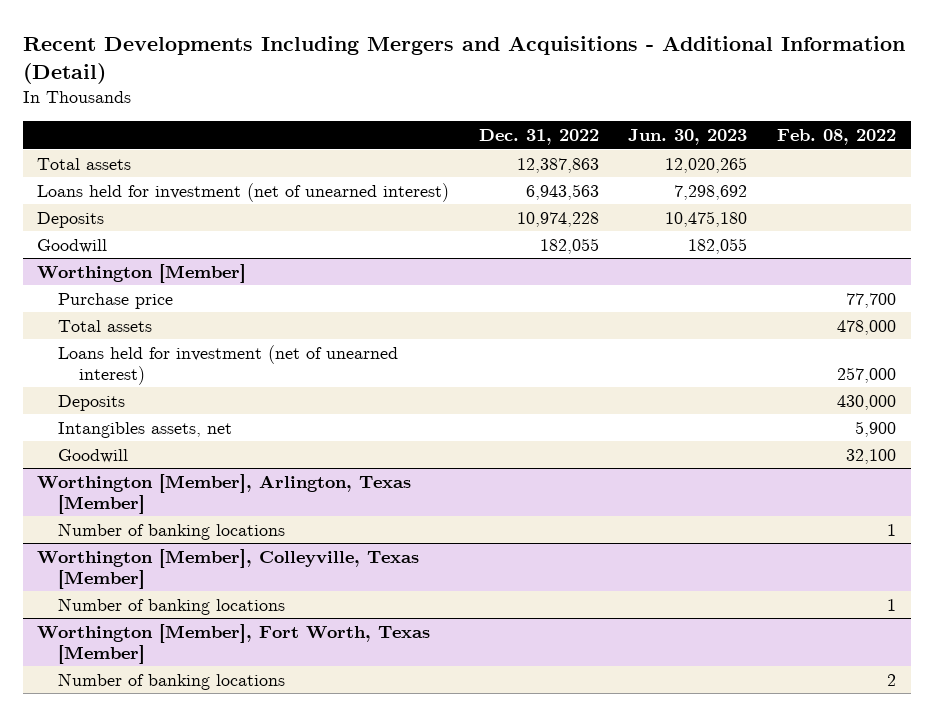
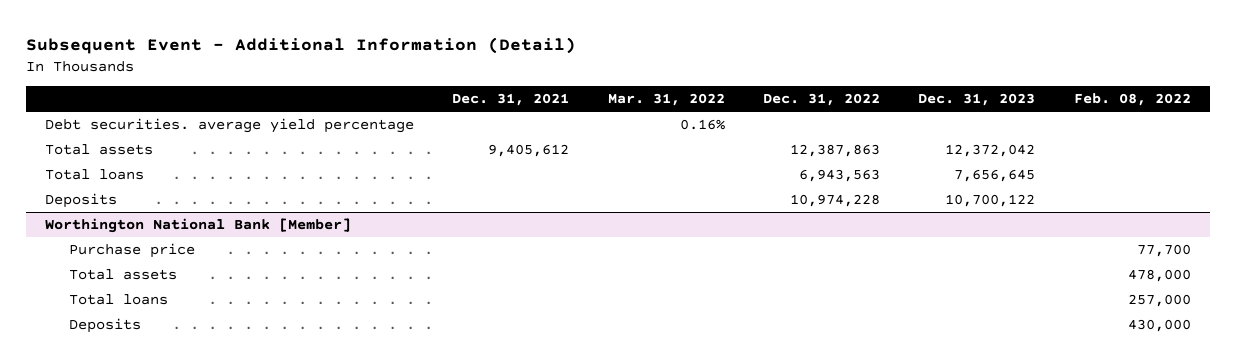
- Recent Developments Including Mergers and Acquisitions - Additional Information (Detail)
+ Subsequent Event - Additional Information (Detail)
- | Dec. 31, 2022 | Jun. 30, 2023 | Feb. 08, 2022
+ | Dec. 31, 2021 | Mar. 31, 2022 | Dec. 31, 2022 | Dec. 31, 2023 | Feb. 08, 2022
+ Debt securities. average yield percentage | | 0.16% | | |
- Loans held for investment (net of unearned interest) | 6,943,563 | 7,298,692 |
+ Total loans | | | 6,943,563 | 7,656,645 |
- Goodwill | 182,055 | 182,055 |
- Worthington [Member]
+ Worthington National Bank [Member]
- Loans held for investment (net of unearned interest) | | | 257,000
+ Total loans | | | | | 257,000
- Intangibles assets, net | | | 5,900
- Goodwill | | | 32,100
- Worthington [Member], Arlington, Texas [Member]
- Number of banking locations | | | 1
- Worthington [Member], Colleyville, Texas [Member]
- Number of banking locations | | | 1
- Worthington [Member], Fort Worth, Texas [Member]
- Number of banking locations | | | 2

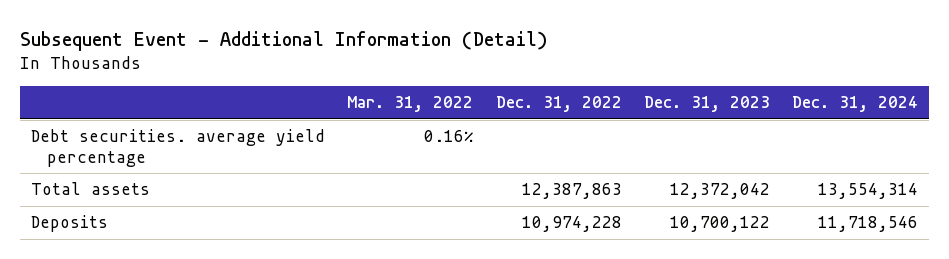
- | Dec. 31, 2021 | Mar. 31, 2022 | Dec. 31, 2022 | Dec. 31, 2023 | Feb. 08, 2022
+ | Mar. 31, 2022 | Dec. 31, 2022 | Dec. 31, 2023 | Dec. 31, 2024
- Total loans | | | 6,943,563 | 7,656,645 |
- Worthington National Bank [Member]
- Purchase price | | | | | 77,700
- Total assets | | | | | 478,000
- Total loans | | | | | 257,000
- Deposits | | | | | 430,000

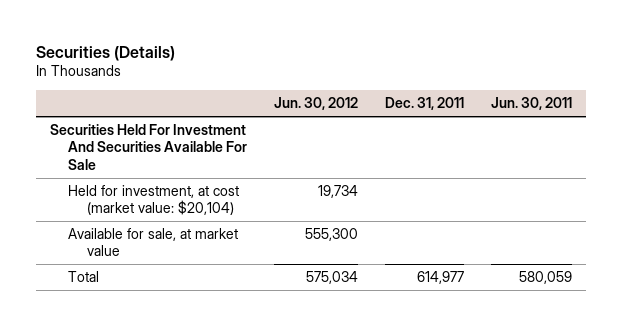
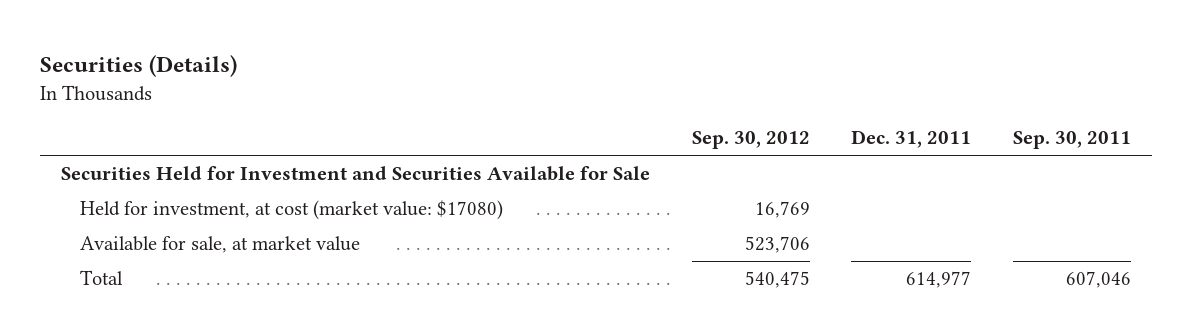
- | Jun. 30, 2012 | Dec. 31, 2011 | Jun. 30, 2011
+ | Sep. 30, 2012 | Dec. 31, 2011 | Sep. 30, 2011
- Securities Held For Investment And Securities Available For Sale
- Held for investment, at cost (market value: $20,104) | 19,734 | |
+ Securities Held for Investment and Securities Available for Sale
+ Held for investment, at cost (market value: $17080) | 16,769 | |

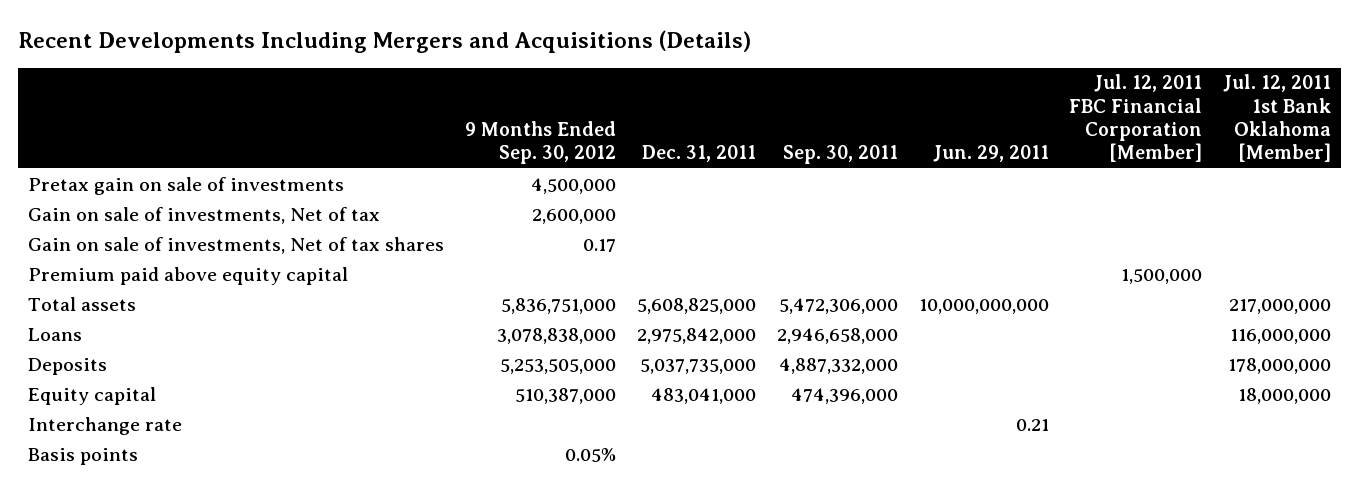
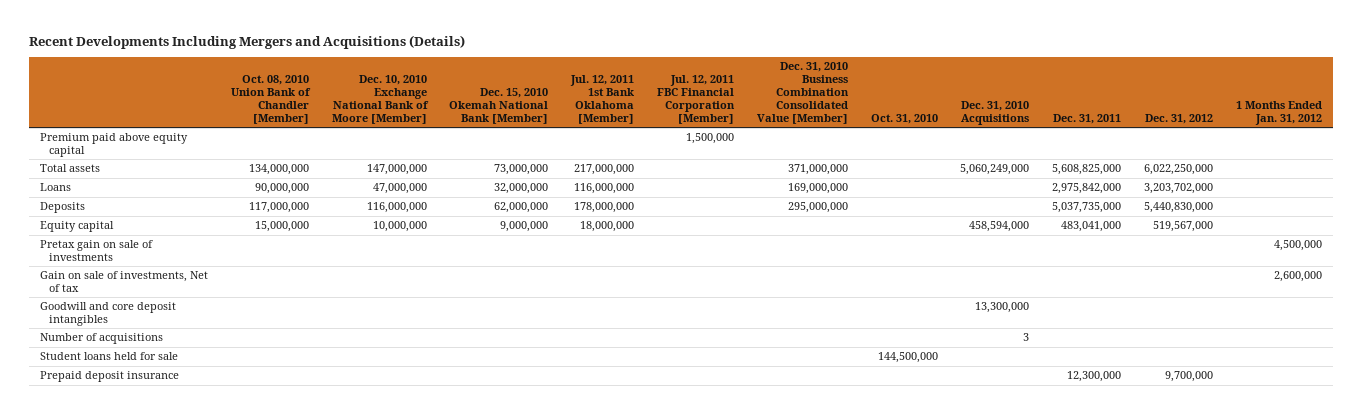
- | 9 Months Ended Sep. 30, 2012 | Dec. 31, 2011 | Sep. 30, 2011 | Jun. 29, 2011 | Jul. 12, 2011 FBC Financial Corporation [Member] | Jul. 12, 2011 1st Bank Oklahoma [Member]
+ | Oct. 08, 2010 Union Bank of Chandler [Member] | Dec. 10, 2010 Exchange National Bank of Moore [Member] | Dec. 15, 2010 Okemah National Bank [Member] | Jul. 12, 2011 1st Bank Oklahoma [Member] | Jul. 12, 2011 FBC Financial Corporation [Member] | Dec. 31, 2010 Business Combination Consolidated Value [Member] | Oct. 31, 2010 | Dec. 31, 2010 Acquisitions | Dec. 31, 2011 | Dec. 31, 2012 | 1 Months Ended Jan. 31, 2012
- Gain on sale of investments, Net of tax shares | 0.17 | | | | |
- Interchange rate | | | | 0.21 | |
- Basis points | 0.05% | | | | |
moved down: Pretax gain on sale of investments | | | | | | | | | | | 4,500,000
moved down: Gain on sale of investments, Net of tax | | | | | | | | | | | 2,600,000
+ Goodwill and core deposit intangibles | | | | | | | | 13,300,000 | | |
+ Number of acquisitions | | | | | | | | 3 | | |
+ Student loans held for sale | | | | | | | 144,500,000 | | | |
+ Prepaid deposit insurance | | | | | | | | | 12,300,000 | 9,700,000 |

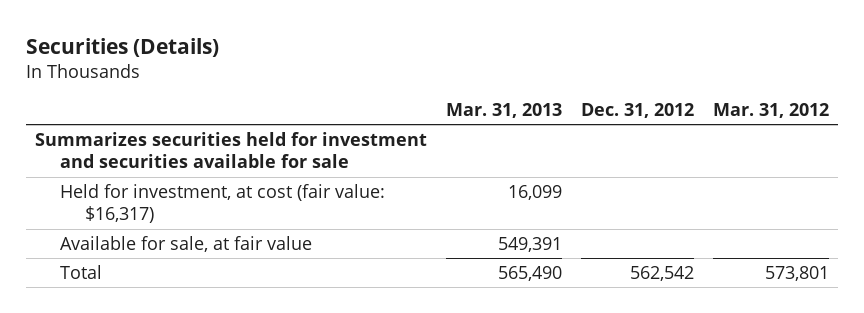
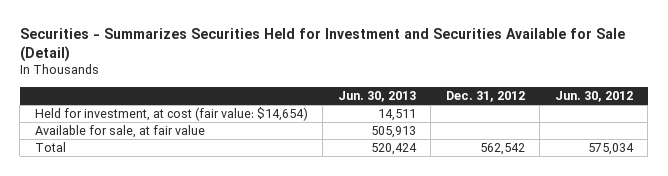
- Securities (Details)
+ Securities - Summarizes Securities Held for Investment and Securities Available for Sale (Detail)
- | Mar. 31, 2013 | Dec. 31, 2012 | Mar. 31, 2012
+ | Jun. 30, 2013 | Dec. 31, 2012 | Jun. 30, 2012
- Summarizes securities held for investment and securities available for sale
- Held for investment, at cost (fair value: $16,317) | 16,099 | |
+ Held for investment, at cost (fair value: $14,654) | 14,511 | |

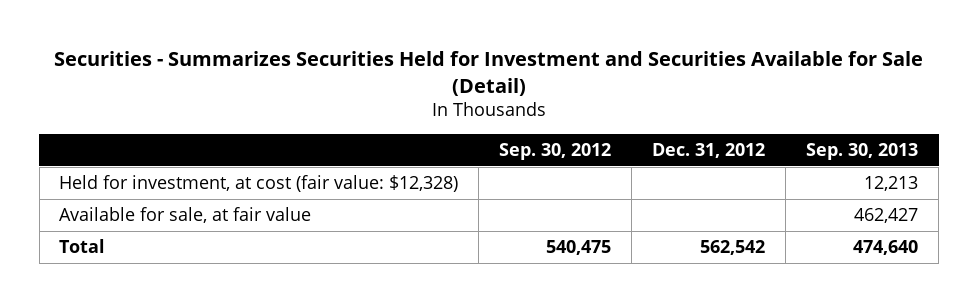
- | Jun. 30, 2013 | Dec. 31, 2012 | Jun. 30, 2012
+ | Sep. 30, 2012 | Dec. 31, 2012 | Sep. 30, 2013
- Held for investment, at cost (fair value: $14,654) | 14,511 | |
+ Held for investment, at cost (fair value: $12,328) | | | 12,213

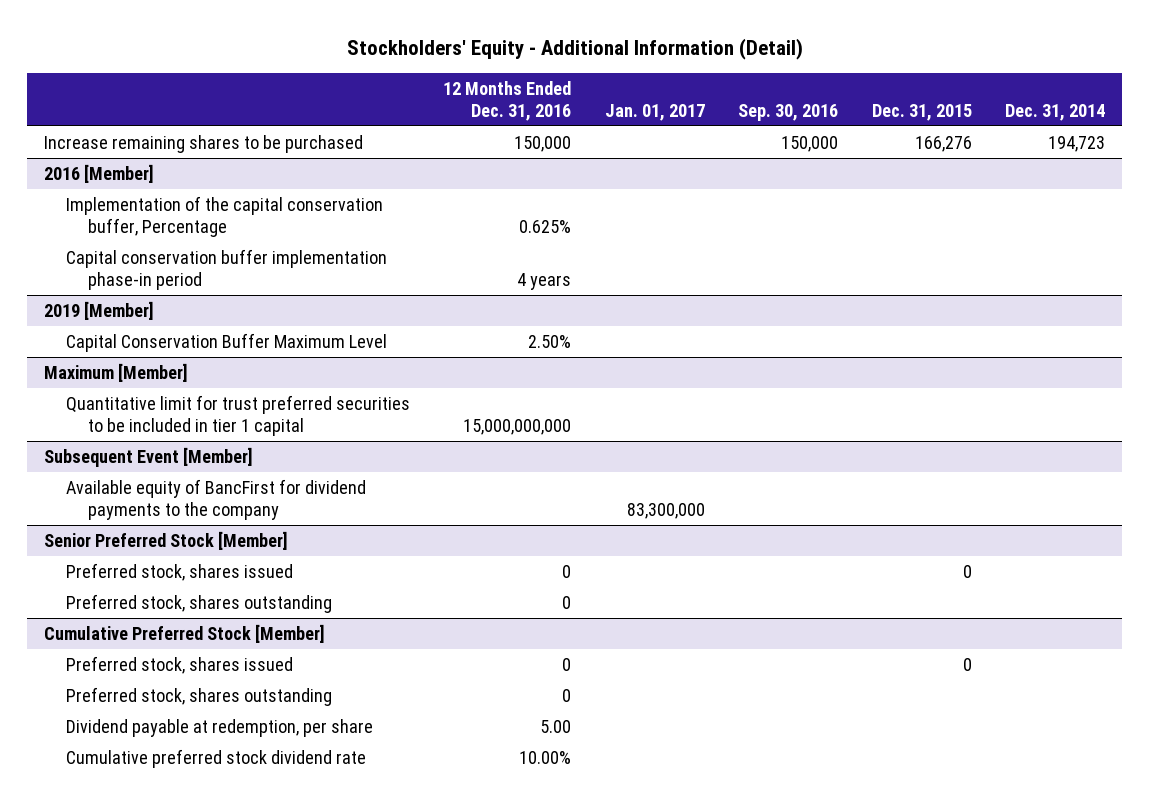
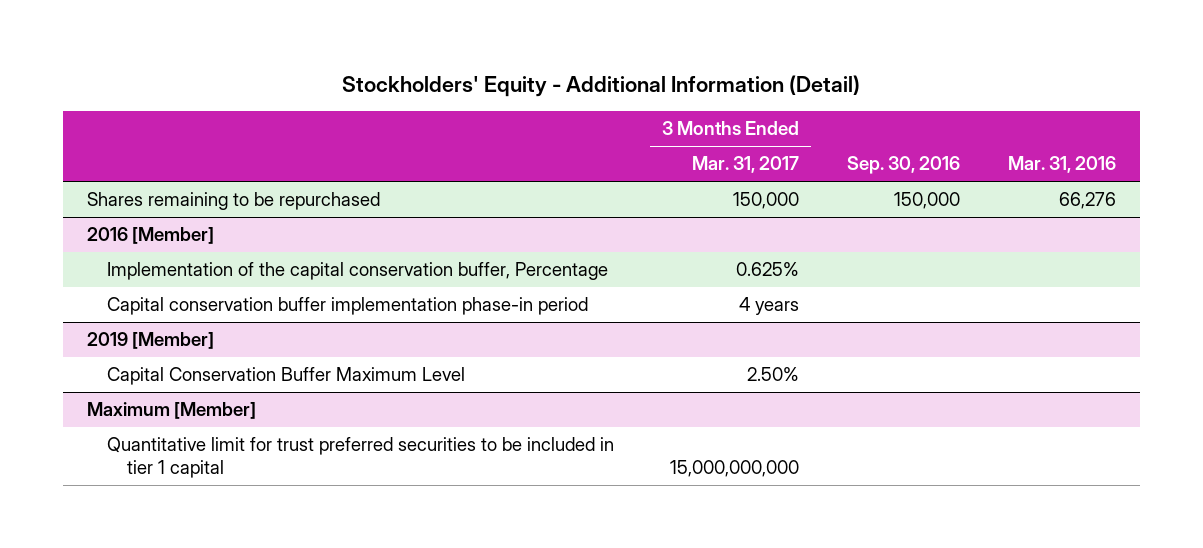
- | 12 Months Ended Dec. 31, 2016 | Jan. 01, 2017 | Sep. 30, 2016 | Dec. 31, 2015 | Dec. 31, 2014
+ | 3 Months Ended Mar. 31, 2017 | Sep. 30, 2016 | Mar. 31, 2016
- Increase remaining shares to be purchased | 150,000 | | 150,000 | 166,276 | 194,723
+ Shares remaining to be repurchased | 150,000 | 150,000 | 66,276
- Subsequent Event [Member]
- Available equity of BancFirst for dividend payments to the company | | 83,300,000 | | |
- Senior Preferred Stock [Member]
- Preferred stock, shares issued | 0 | | | 0 |
- Preferred stock, shares outstanding | 0 | | | |
- Cumulative Preferred Stock [Member]
- Preferred stock, shares issued | 0 | | | 0 |
- Preferred stock, shares outstanding | 0 | | | |
- Dividend payable at redemption, per share | 5.00 | | | |
- Cumulative preferred stock dividend rate | 10.00% | | | |

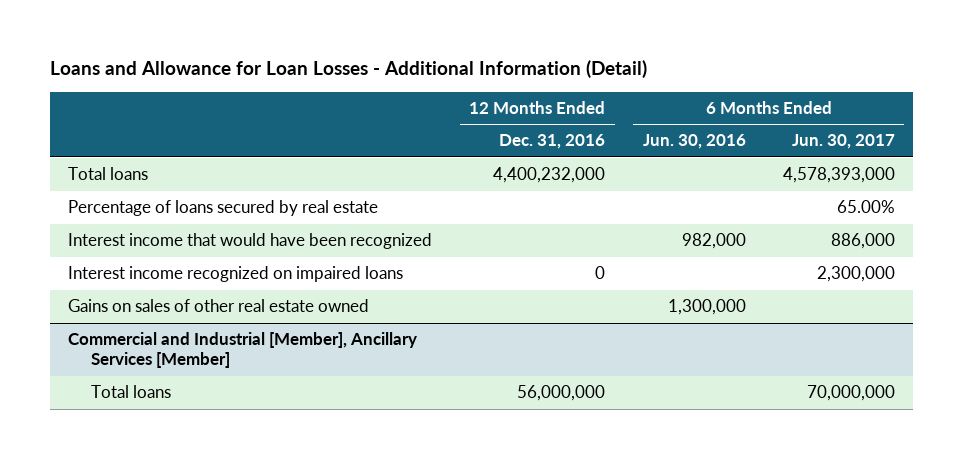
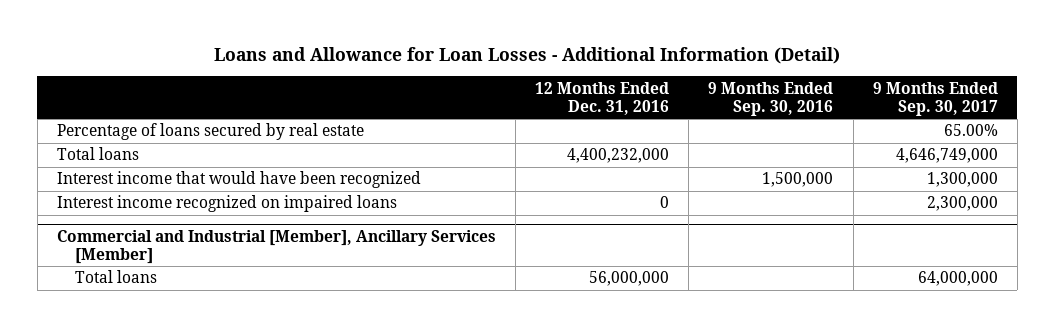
- | 12 Months Ended Dec. 31, 2016 | 6 Months Ended Jun. 30, 2016 | 6 Months Ended Jun. 30, 2017
+ | 12 Months Ended Dec. 31, 2016 | 9 Months Ended Sep. 30, 2016 | 9 Months Ended Sep. 30, 2017
moved down: Total loans | 4,400,232,000 | | 4,646,749,000
- Gains on sales of other real estate owned | | 1,300,000 |

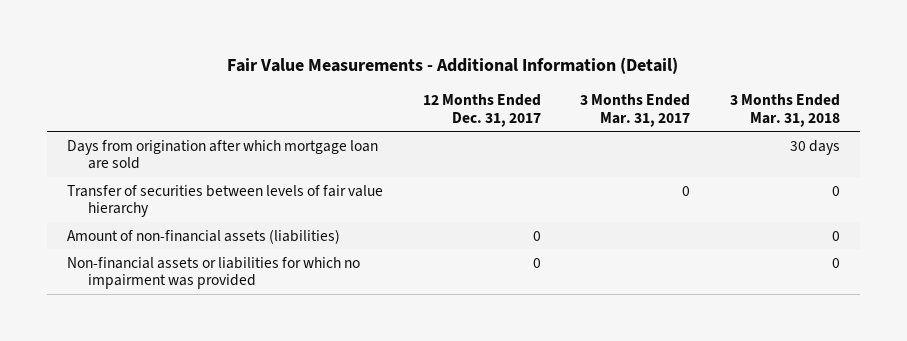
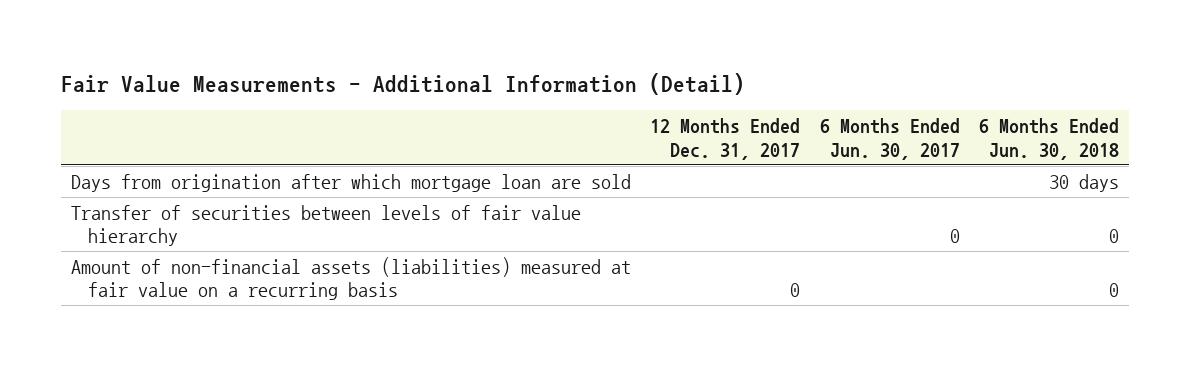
- | 12 Months Ended Dec. 31, 2017 | 3 Months Ended Mar. 31, 2017 | 3 Months Ended Mar. 31, 2018
+ | 12 Months Ended Dec. 31, 2017 | 6 Months Ended Jun. 30, 2017 | 6 Months Ended Jun. 30, 2018
- Amount of non-financial assets (liabilities) | 0 | | 0
- Non-financial assets or liabilities for which no impairment was provided | 0 | | 0
+ Amount of non-financial assets (liabilities) measured at fair value on a recurring basis | 0 | | 0

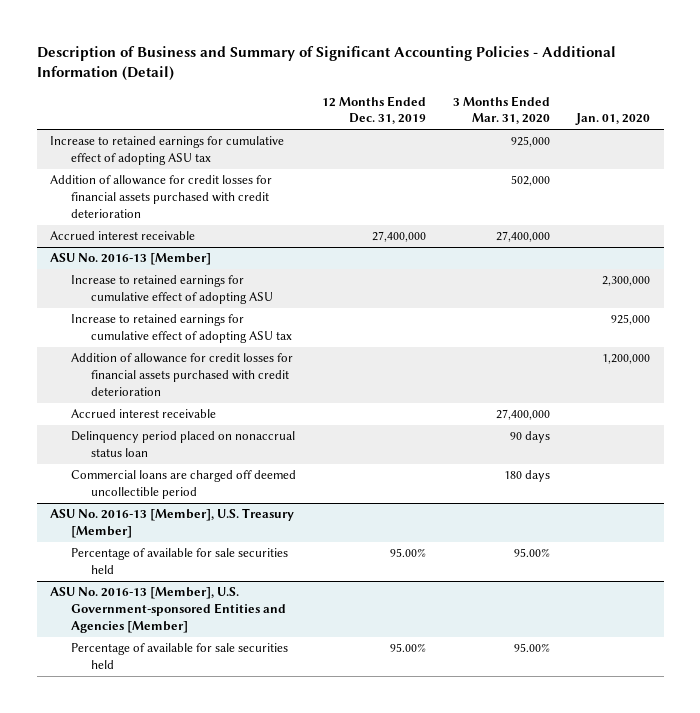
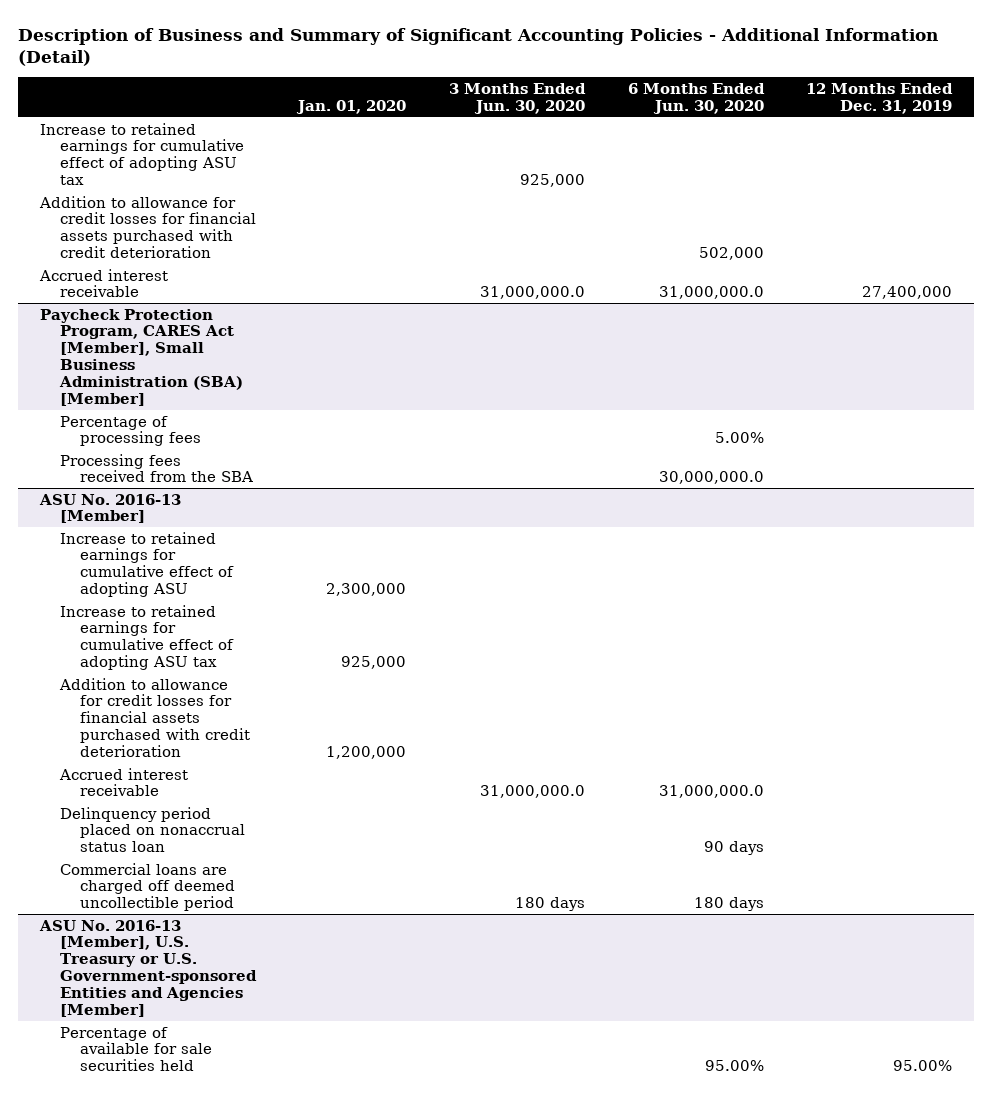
- | 12 Months Ended Dec. 31, 2019 | 3 Months Ended Mar. 31, 2020 | Jan. 01, 2020
+ | Jan. 01, 2020 | 3 Months Ended Jun. 30, 2020 | 6 Months Ended Jun. 30, 2020 | 12 Months Ended Dec. 31, 2019
- Addition of allowance for credit losses for financial assets purchased with credit deterioration | | 502,000 |
+ Addition to allowance for credit losses for financial assets purchased with credit deterioration | | | 502,000 |
+ Paycheck Protection Program, CARES Act [Member], Small Business Administration (SBA) [Member]
+ Percentage of processing fees | | | 5.00% |
+ Processing fees received from the SBA | | | 30,000,000.0 |
@ ASU No. 2016-13 [Member]
- Addition of allowance for credit losses for financial assets purchased with credit deterioration | | | 1,200,000
+ Addition to allowance for credit losses for financial assets purchased with credit deterioration | 1,200,000 | | |
- ASU No. 2016-13 [Member], U.S. Treasury [Member]
- Percentage of available for sale securities held | 95.00% | 95.00% |
- ASU No. 2016-13 [Member], U.S. Government-sponsored Entities and Agencies [Member]
+ ASU No. 2016-13 [Member], U.S. Treasury or U.S. Government-sponsored Entities and Agencies [Member]

